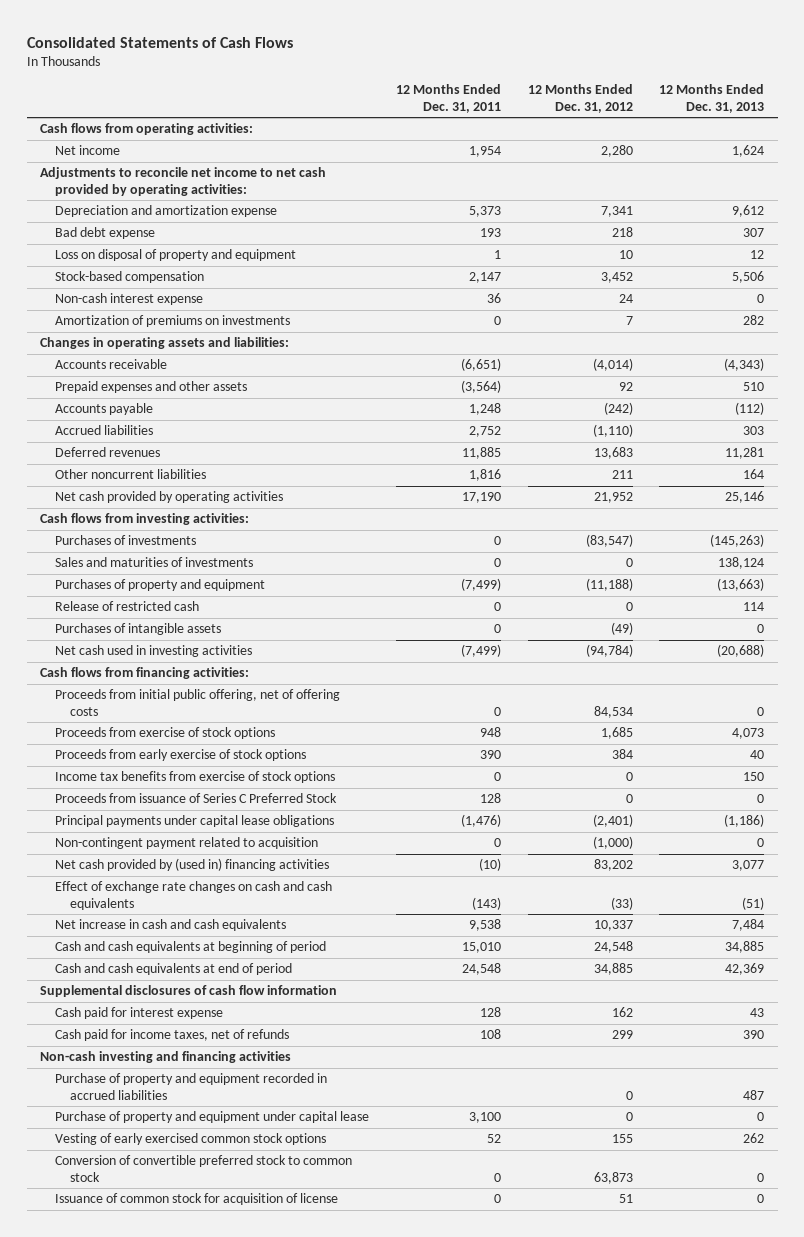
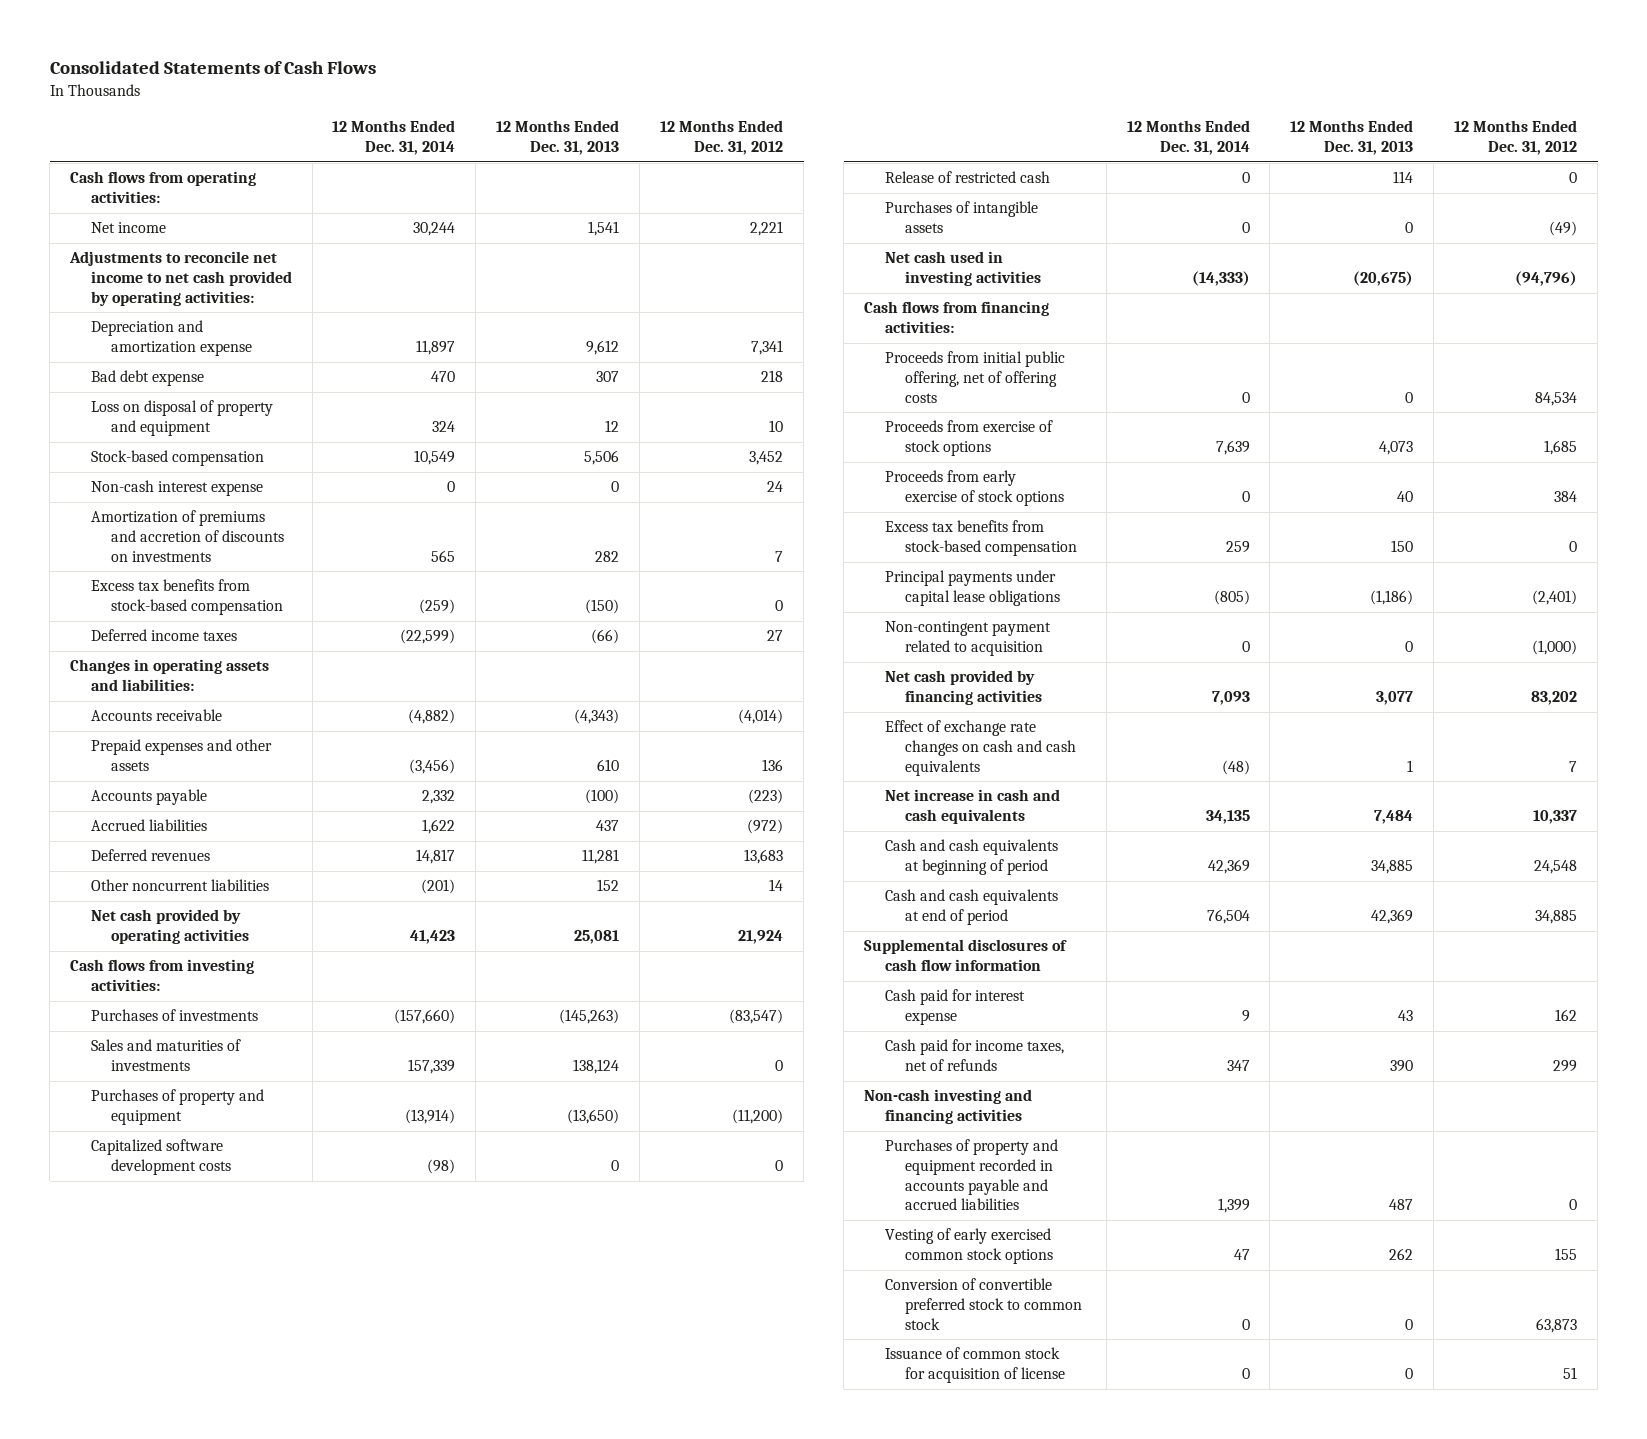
- | 12 Months Ended Dec. 31, 2011 | 12 Months Ended Dec. 31, 2012 | 12 Months Ended Dec. 31, 2013
+ | 12 Months Ended Dec. 31, 2014 | 12 Months Ended Dec. 31, 2013 | 12 Months Ended Dec. 31, 2012
- Net income | 1,954 | 2,280 | 1,624
+ Net income | 30,244 | 1,541 | 2,221
- Amortization of premiums on investments | 0 | 7 | 282
+ Amortization of premiums and accretion of discounts on investments | 565 | 282 | 7
+ Excess tax benefits from stock-based compensation | (259) | (150) | 0
+ Deferred income taxes | (22,599) | (66) | 27
- Prepaid expenses and other assets | (3,564) | 92 | 510
- Accounts payable | 1,248 | (242) | (112)
- Accrued liabilities | 2,752 | (1,110) | 303
+ Prepaid expenses and other assets | (3,456) | 610 | 136
+ Accounts payable | 2,332 | (100) | (223)
+ Accrued liabilities | 1,622 | 437 | (972)
- Other noncurrent liabilities | 1,816 | 211 | 164
- Net cash provided by operating activities | 17,190 | 21,952 | 25,146
+ Other noncurrent liabilities | (201) | 152 | 14
+ Net cash provided by operating activities | 41,423 | 25,081 | 21,924
- Purchases of property and equipment | (7,499) | (11,188) | (13,663)
+ Purchases of property and equipment | (13,914) | (13,650) | (11,200)
+ Capitalized software development costs | (98) | 0 | 0
- Net cash used in investing activities | (7,499) | (94,784) | (20,688)
+ Net cash used in investing activities | (14,333) | (20,675) | (94,796)
- Income tax benefits from exercise of stock options | 0 | 0 | 150
- Proceeds from issuance of Series C Preferred Stock | 128 | 0 | 0
+ Excess tax benefits from stock-based compensation | 259 | 150 | 0
- Net cash provided by (used in) financing activities | (10) | 83,202 | 3,077
- Effect of exchange rate changes on cash and cash equivalents | (143) | (33) | (51)
+ Net cash provided by financing activities | 7,093 | 3,077 | 83,202
+ Effect of exchange rate changes on cash and cash equivalents | (48) | 1 | 7
- Purchase of property and equipment recorded in accrued liabilities | | 0 | 487
- Purchase of property and equipment under capital lease | 3,100 | 0 | 0
+ Purchases of property and equipment recorded in accounts payable and accrued liabilities | 1,399 | 487 | 0

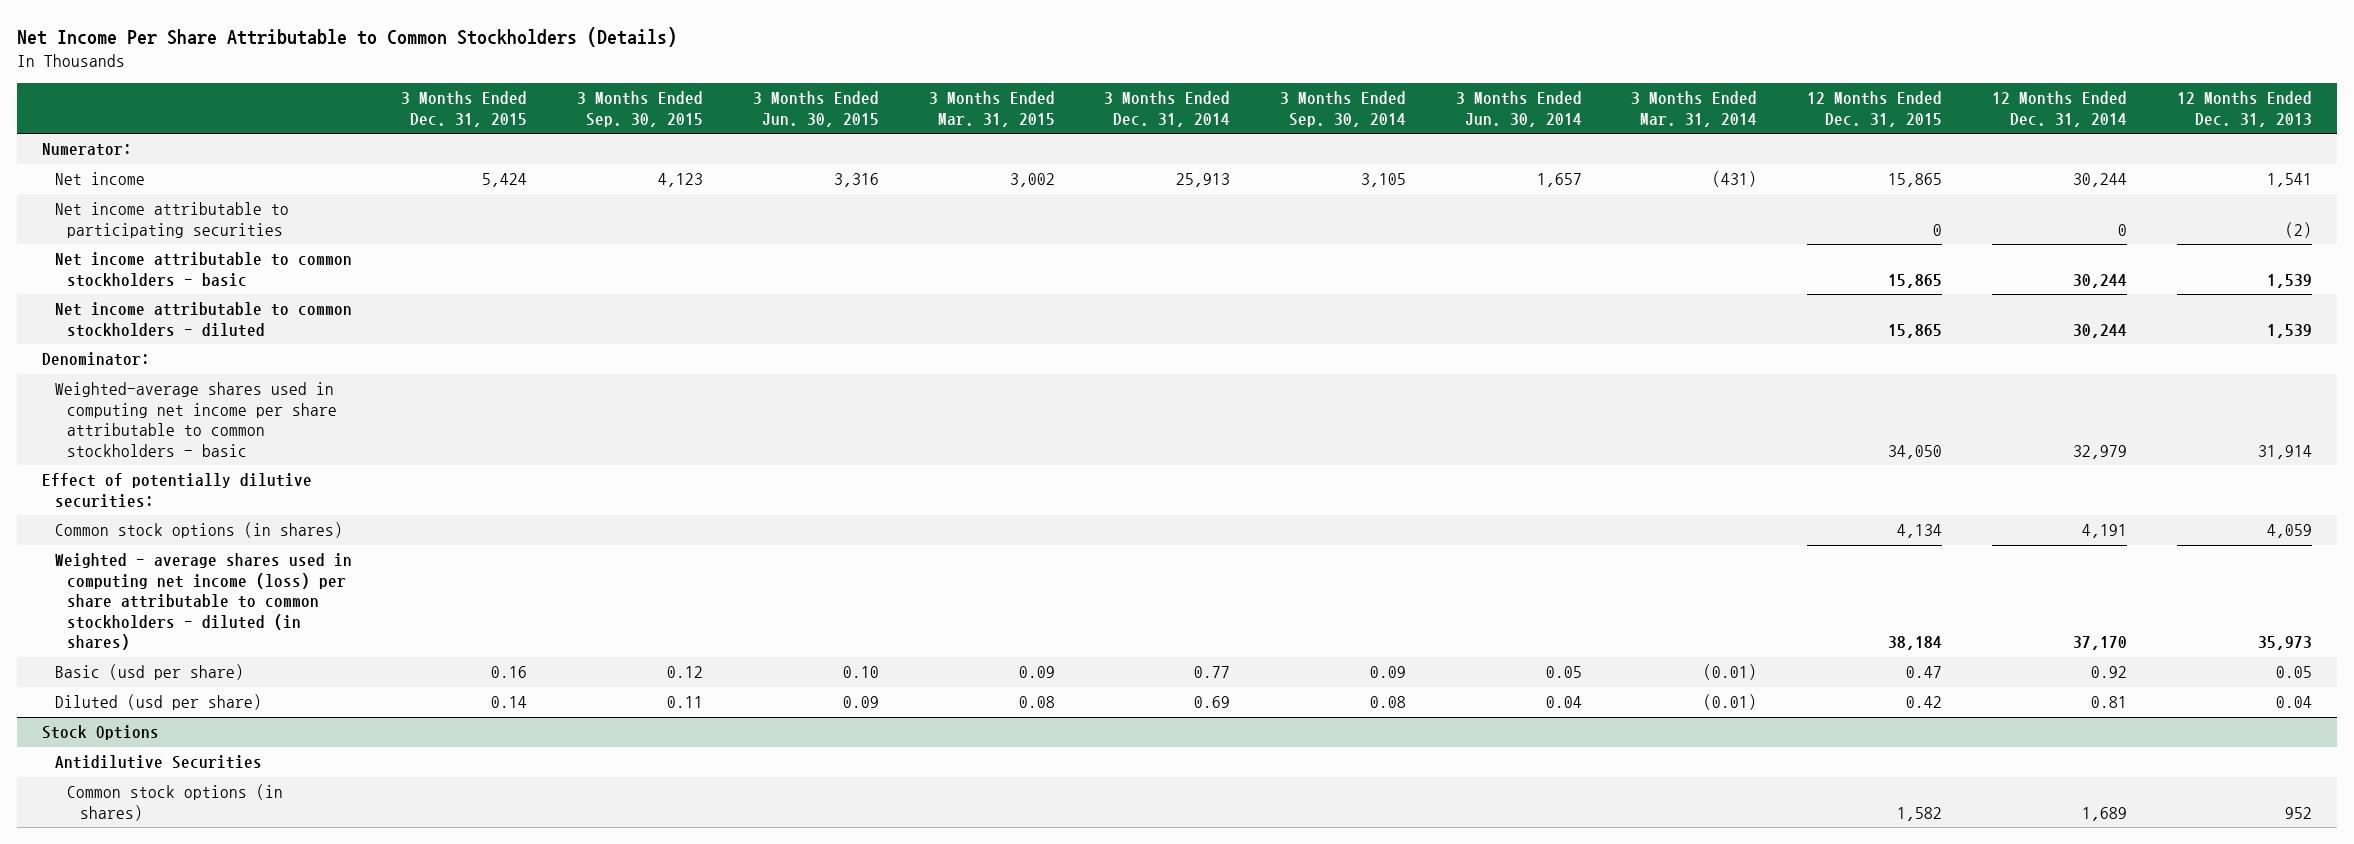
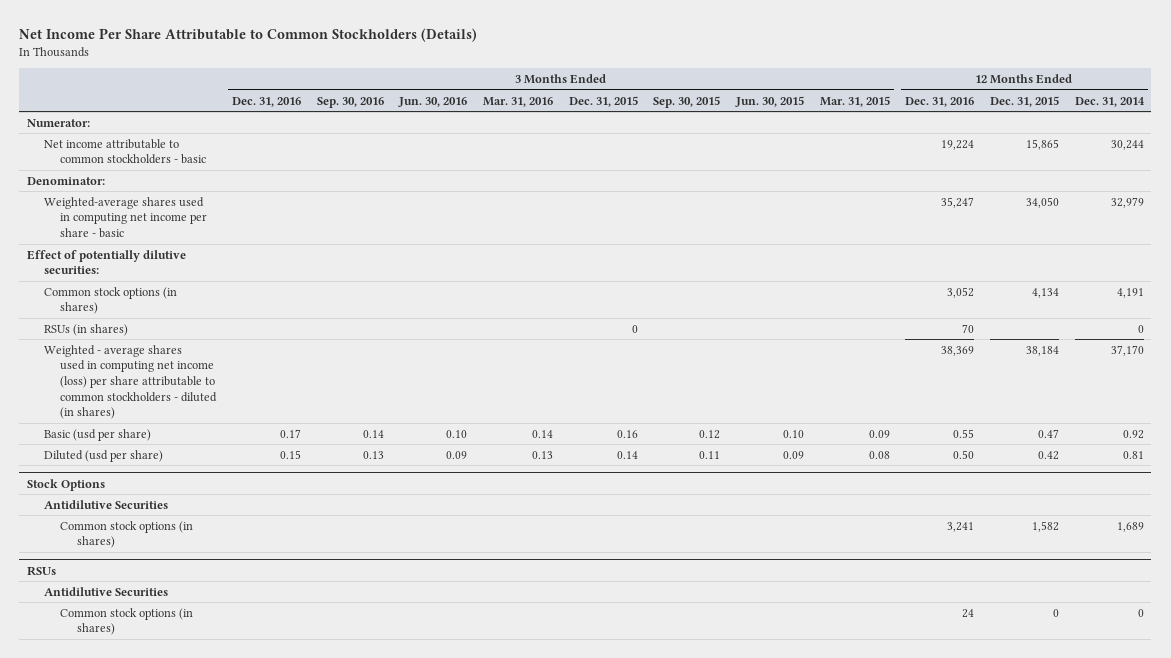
- | 3 Months Ended Dec. 31, 2015 | 3 Months Ended Sep. 30, 2015 | 3 Months Ended Jun. 30, 2015 | 3 Months Ended Mar. 31, 2015 | 3 Months Ended Dec. 31, 2014 | 3 Months Ended Sep. 30, 2014 | 3 Months Ended Jun. 30, 2014 | 3 Months Ended Mar. 31, 2014 | 12 Months Ended Dec. 31, 2015 | 12 Months Ended Dec. 31, 2014 | 12 Months Ended Dec. 31, 2013
+ | 3 Months Ended Dec. 31, 2016 | 3 Months Ended Sep. 30, 2016 | 3 Months Ended Jun. 30, 2016 | 3 Months Ended Mar. 31, 2016 | 3 Months Ended Dec. 31, 2015 | 3 Months Ended Sep. 30, 2015 | 3 Months Ended Jun. 30, 2015 | 3 Months Ended Mar. 31, 2015 | 12 Months Ended Dec. 31, 2016 | 12 Months Ended Dec. 31, 2015 | 12 Months Ended Dec. 31, 2014
- Net income | 5,424 | 4,123 | 3,316 | 3,002 | 25,913 | 3,105 | 1,657 | (431) | 15,865 | 30,244 | 1,541
- Net income attributable to participating securities | | | | | | | | | 0 | 0 | (2)
- Net income attributable to common stockholders - diluted | | | | | | | | | 15,865 | 30,244 | 1,539
- Weighted-average shares used in computing net income per share attributable to common stockholders - basic | | | | | | | | | 34,050 | 32,979 | 31,914
+ Weighted-average shares used in computing net income per share - basic | | | | | | | | | 35,247 | 34,050 | 32,979
+ RSUs (in shares) | | | | | 0 | | | | 70 | | 0
+ RSUs
+ Antidilutive Securities
+ Common stock options (in shares) | | | | | | | | | 24 | 0 | 0

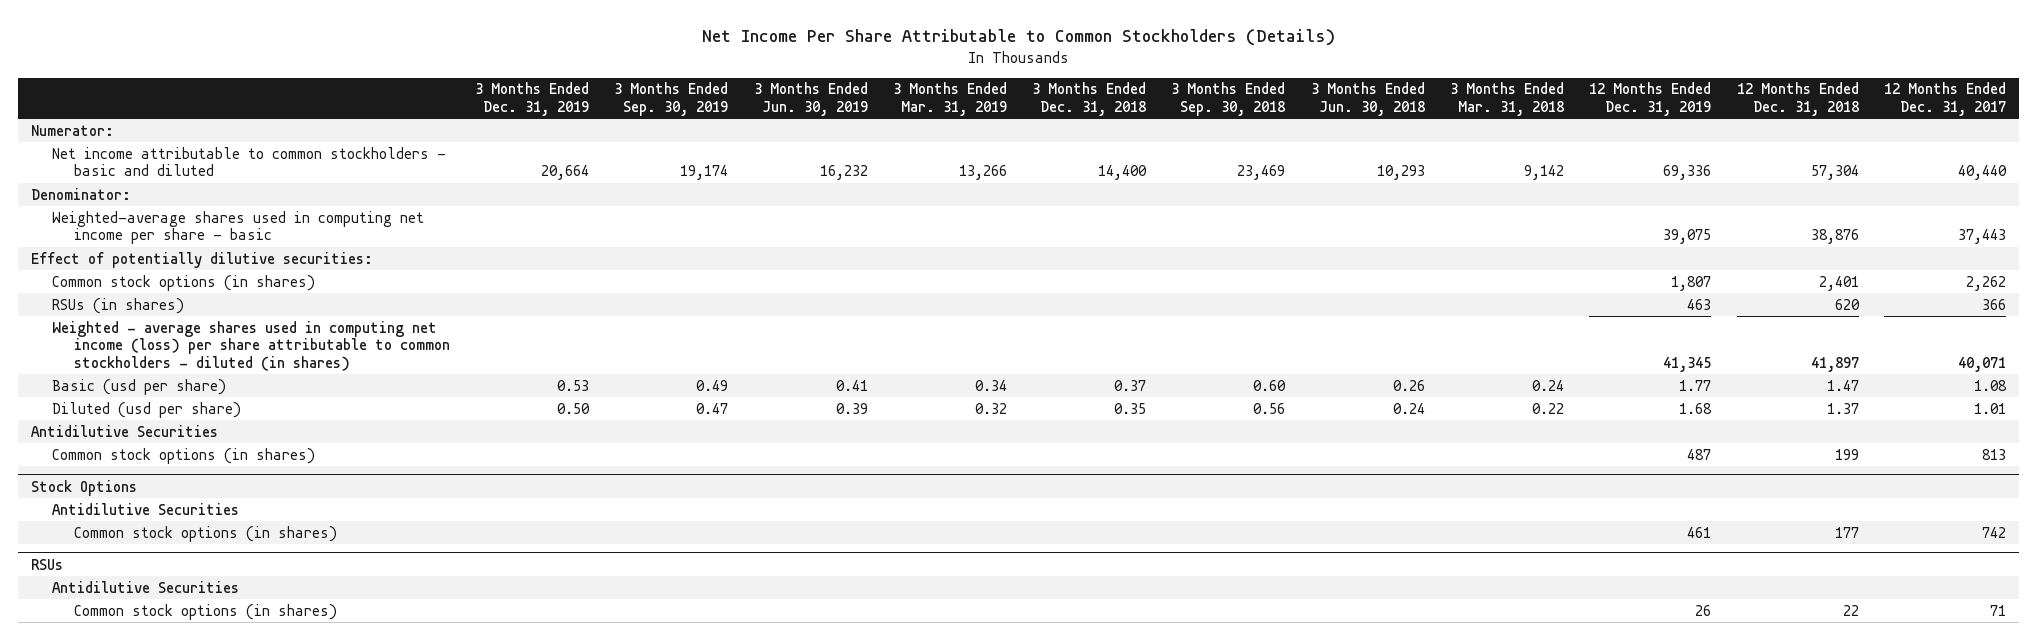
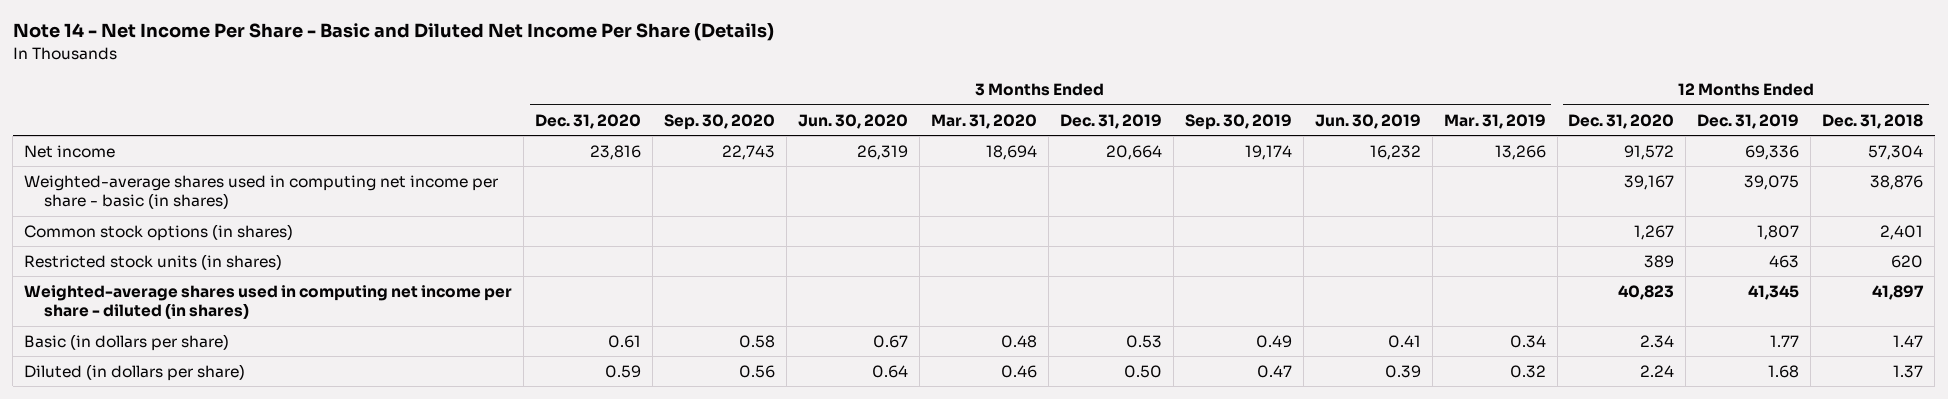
- Net Income Per Share Attributable to Common Stockholders (Details)
+ Note 14 - Net Income Per Share - Basic and Diluted Net Income Per Share (Details)
- | 3 Months Ended Dec. 31, 2019 | 3 Months Ended Sep. 30, 2019 | 3 Months Ended Jun. 30, 2019 | 3 Months Ended Mar. 31, 2019 | 3 Months Ended Dec. 31, 2018 | 3 Months Ended Sep. 30, 2018 | 3 Months Ended Jun. 30, 2018 | 3 Months Ended Mar. 31, 2018 | 12 Months Ended Dec. 31, 2019 | 12 Months Ended Dec. 31, 2018 | 12 Months Ended Dec. 31, 2017
+ | 3 Months Ended Dec. 31, 2020 | 3 Months Ended Sep. 30, 2020 | 3 Months Ended Jun. 30, 2020 | 3 Months Ended Mar. 31, 2020 | 3 Months Ended Dec. 31, 2019 | 3 Months Ended Sep. 30, 2019 | 3 Months Ended Jun. 30, 2019 | 3 Months Ended Mar. 31, 2019 | 12 Months Ended Dec. 31, 2020 | 12 Months Ended Dec. 31, 2019 | 12 Months Ended Dec. 31, 2018
- Numerator:
- Net income attributable to common stockholders - basic and diluted | 20,664 | 19,174 | 16,232 | 13,266 | 14,400 | 23,469 | 10,293 | 9,142 | 69,336 | 57,304 | 40,440
- Denominator:
- Weighted-average shares used in computing net income per share - basic | | | | | | | | | 39,075 | 38,876 | 37,443
- Effect of potentially dilutive securities:
+ Net income | 23,816 | 22,743 | 26,319 | 18,694 | 20,664 | 19,174 | 16,232 | 13,266 | 91,572 | 69,336 | 57,304
+ Weighted-average shares used in computing net income per share - basic (in shares) | | | | | | | | | 39,167 | 39,075 | 38,876
- RSUs (in shares) | | | | | | | | | 463 | 620 | 366
- Weighted - average shares used in computing net income (loss) per share attributable to common stockholders - diluted (in shares) | | | | | | | | | 41,345 | 41,897 | 40,071
- Basic (usd per share) | 0.53 | 0.49 | 0.41 | 0.34 | 0.37 | 0.60 | 0.26 | 0.24 | 1.77 | 1.47 | 1.08
- Diluted (usd per share) | 0.50 | 0.47 | 0.39 | 0.32 | 0.35 | 0.56 | 0.24 | 0.22 | 1.68 | 1.37 | 1.01
- Antidilutive Securities
- Common stock options (in shares) | | | | | | | | | 487 | 199 | 813
- Stock Options
- Antidilutive Securities
- Common stock options (in shares) | | | | | | | | | 461 | 177 | 742
- RSUs
- Antidilutive Securities
- Common stock options (in shares) | | | | | | | | | 26 | 22 | 71
+ Restricted stock units (in shares) | | | | | | | | | 389 | 463 | 620
+ Weighted-average shares used in computing net income per share - diluted (in shares) | | | | | | | | | 40,823 | 41,345 | 41,897
+ Basic (in dollars per share) | 0.61 | 0.58 | 0.67 | 0.48 | 0.53 | 0.49 | 0.41 | 0.34 | 2.34 | 1.77 | 1.47
+ Diluted (in dollars per share) | 0.59 | 0.56 | 0.64 | 0.46 | 0.50 | 0.47 | 0.39 | 0.32 | 2.24 | 1.68 | 1.37

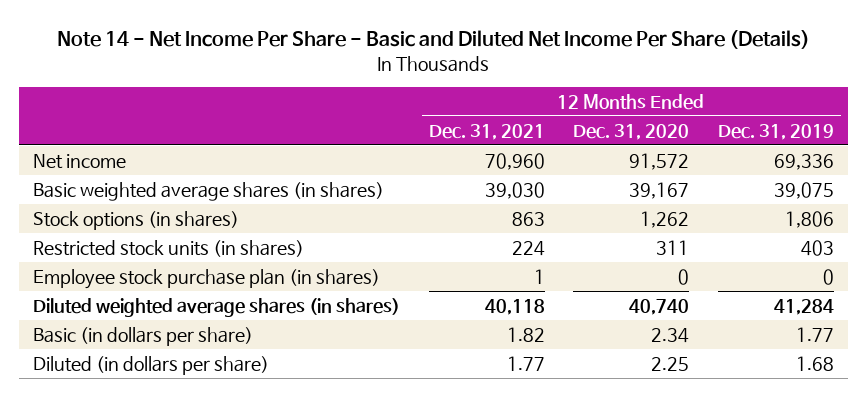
- | 3 Months Ended Dec. 31, 2020 | 3 Months Ended Sep. 30, 2020 | 3 Months Ended Jun. 30, 2020 | 3 Months Ended Mar. 31, 2020 | 3 Months Ended Dec. 31, 2019 | 3 Months Ended Sep. 30, 2019 | 3 Months Ended Jun. 30, 2019 | 3 Months Ended Mar. 31, 2019 | 12 Months Ended Dec. 31, 2020 | 12 Months Ended Dec. 31, 2019 | 12 Months Ended Dec. 31, 2018
+ | 12 Months Ended Dec. 31, 2021 | 12 Months Ended Dec. 31, 2020 | 12 Months Ended Dec. 31, 2019
- Weighted-average shares used in computing net income per share - basic (in shares) | | | | | | | | | 39,167 | 39,075 | 38,876
- Common stock options (in shares) | | | | | | | | | 1,267 | 1,807 | 2,401
- Restricted stock units (in shares) | | | | | | | | | 389 | 463 | 620
- Weighted-average shares used in computing net income per share - diluted (in shares) | | | | | | | | | 40,823 | 41,345 | 41,897
+ Basic weighted average shares (in shares) | 39,030 | 39,167 | 39,075
+ Stock options (in shares) | 863 | 1,262 | 1,806
+ Restricted stock units (in shares) | 224 | 311 | 403
+ Employee stock purchase plan (in shares) | 1 | 0 | 0
+ Diluted weighted average shares (in shares) | 40,118 | 40,740 | 41,284
- Diluted (in dollars per share) | 0.59 | 0.56 | 0.64 | 0.46 | 0.50 | 0.47 | 0.39 | 0.32 | 2.24 | 1.68 | 1.37
+ Diluted (in dollars per share) | 1.77 | 2.25 | 1.68

